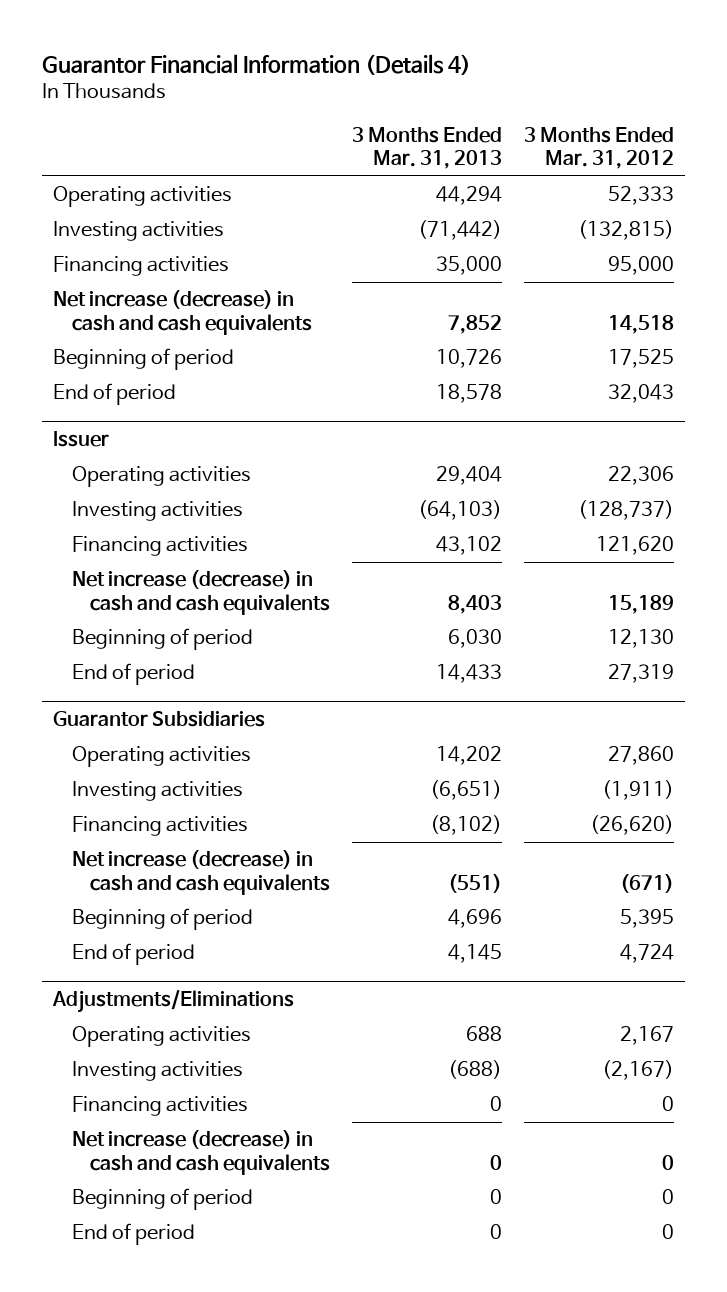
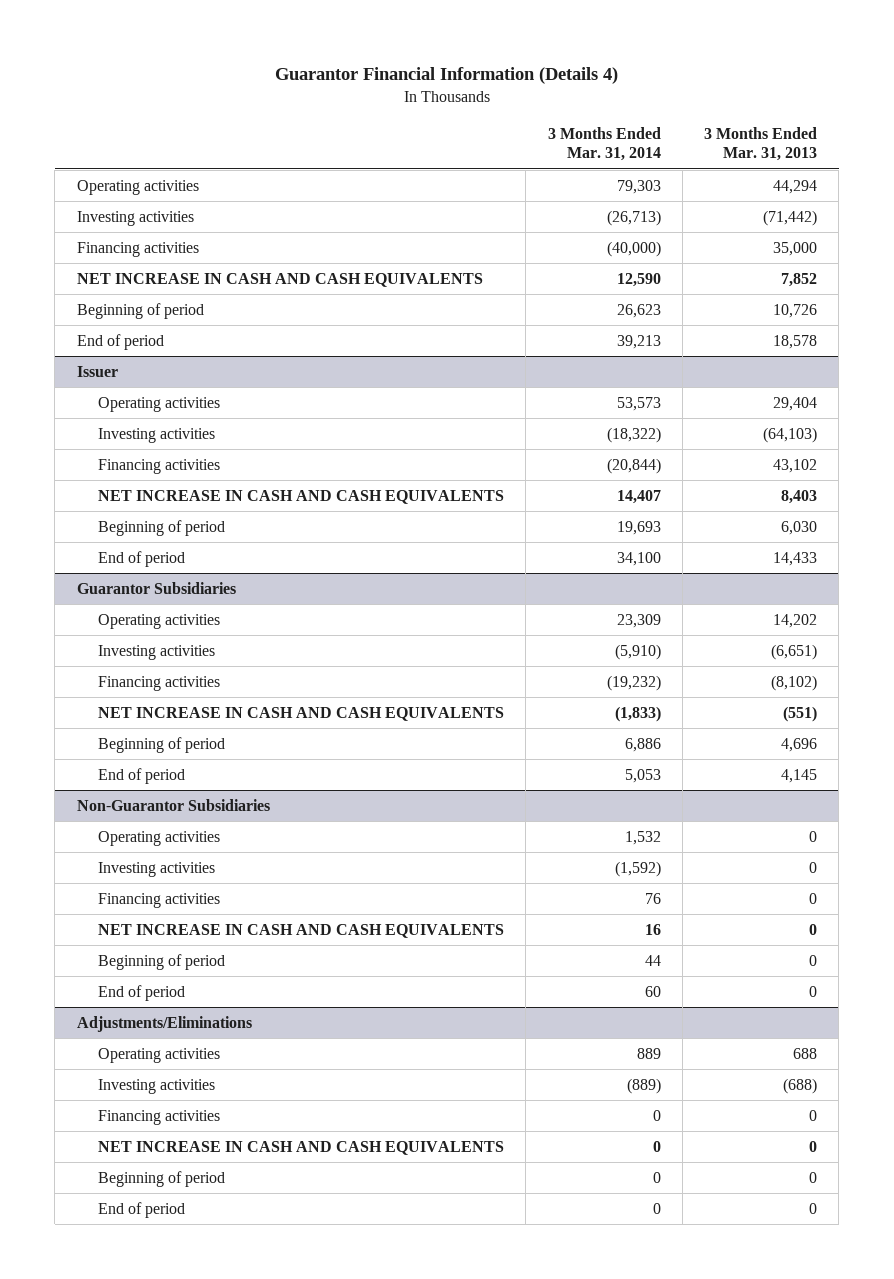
- | 3 Months Ended Mar. 31, 2013 | 3 Months Ended Mar. 31, 2012
+ | 3 Months Ended Mar. 31, 2014 | 3 Months Ended Mar. 31, 2013
- Net increase (decrease) in cash and cash equivalents | 7,852 | 14,518
+ NET INCREASE IN CASH AND CASH EQUIVALENTS | 12,590 | 7,852
@ Issuer
- Net increase (decrease) in cash and cash equivalents | 8,403 | 15,189
+ NET INCREASE IN CASH AND CASH EQUIVALENTS | 14,407 | 8,403
@ Guarantor Subsidiaries
- Net increase (decrease) in cash and cash equivalents | (551) | (671)
+ NET INCREASE IN CASH AND CASH EQUIVALENTS | (1,833) | (551)
+ Non-Guarantor Subsidiaries
+ Operating activities | 1,532 | 0
+ Investing activities | (1,592) | 0
+ Financing activities | 76 | 0
+ NET INCREASE IN CASH AND CASH EQUIVALENTS | 16 | 0
+ Beginning of period | 44 | 0
+ End of period | 60 | 0
@ Adjustments/Eliminations
- Net increase (decrease) in cash and cash equivalents | 0 | 0
+ NET INCREASE IN CASH AND CASH EQUIVALENTS | 0 | 0

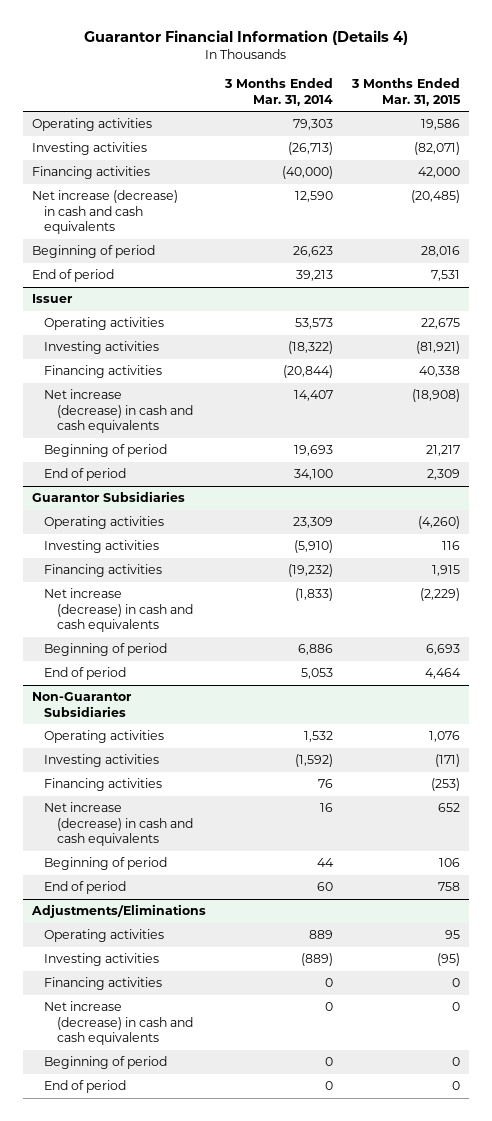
- | 3 Months Ended Mar. 31, 2014 | 3 Months Ended Mar. 31, 2013
+ | 3 Months Ended Mar. 31, 2014 | 3 Months Ended Mar. 31, 2015
- NET INCREASE IN CASH AND CASH EQUIVALENTS | 12,590 | 7,852
+ Net increase (decrease) in cash and cash equivalents | 12,590 | (20,485)
@ Issuer
- NET INCREASE IN CASH AND CASH EQUIVALENTS | 14,407 | 8,403
+ Net increase (decrease) in cash and cash equivalents | 14,407 | (18,908)
@ Guarantor Subsidiaries
- NET INCREASE IN CASH AND CASH EQUIVALENTS | (1,833) | (551)
+ Net increase (decrease) in cash and cash equivalents | (1,833) | (2,229)
@ Non-Guarantor Subsidiaries
- NET INCREASE IN CASH AND CASH EQUIVALENTS | 16 | 0
+ Net increase (decrease) in cash and cash equivalents | 16 | 652
@ Adjustments/Eliminations
- NET INCREASE IN CASH AND CASH EQUIVALENTS | 0 | 0
+ Net increase (decrease) in cash and cash equivalents | 0 | 0

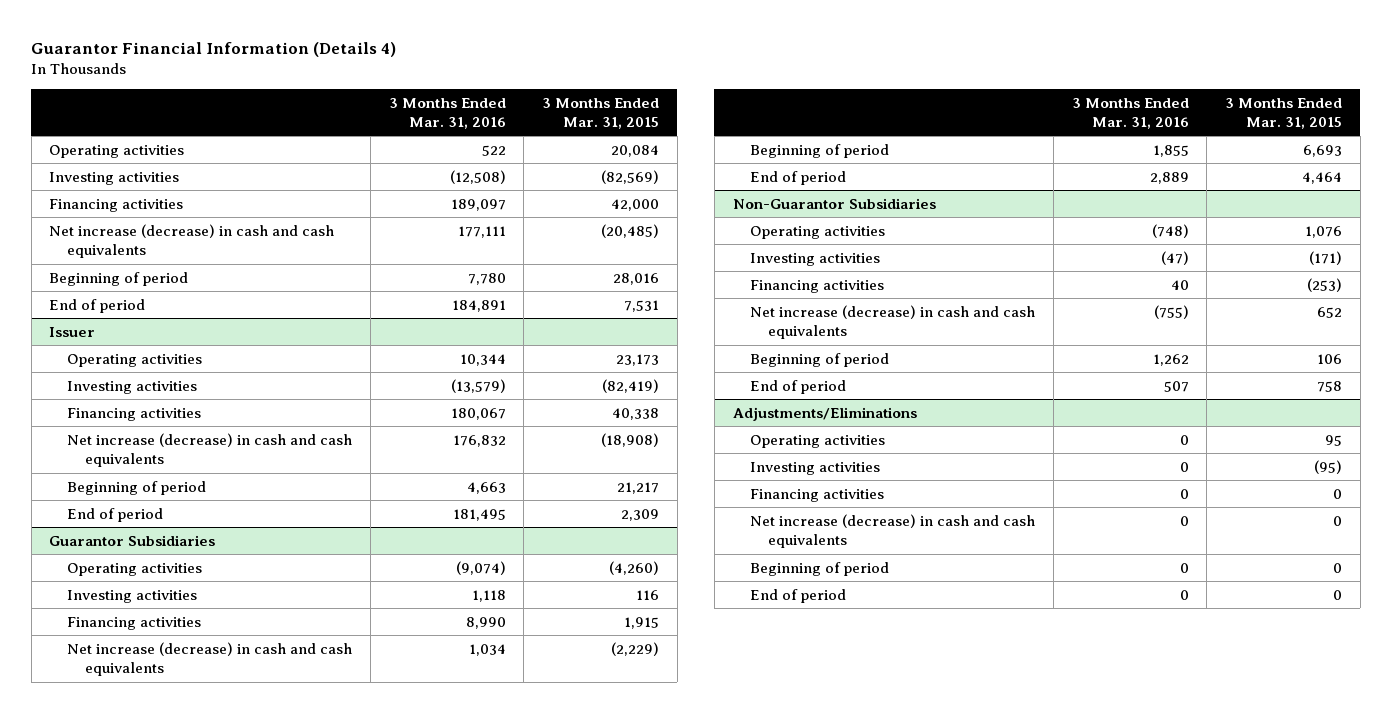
- | 3 Months Ended Mar. 31, 2014 | 3 Months Ended Mar. 31, 2015
+ | 3 Months Ended Mar. 31, 2016 | 3 Months Ended Mar. 31, 2015
- Operating activities | 79,303 | 19,586
- Investing activities | (26,713) | (82,071)
+ Operating activities | 522 | 20,084
+ Investing activities | (12,508) | (82,569)
@ Issuer
- Operating activities | 53,573 | 22,675
- Investing activities | (18,322) | (81,921)
+ Operating activities | 10,344 | 23,173
+ Investing activities | (13,579) | (82,419)

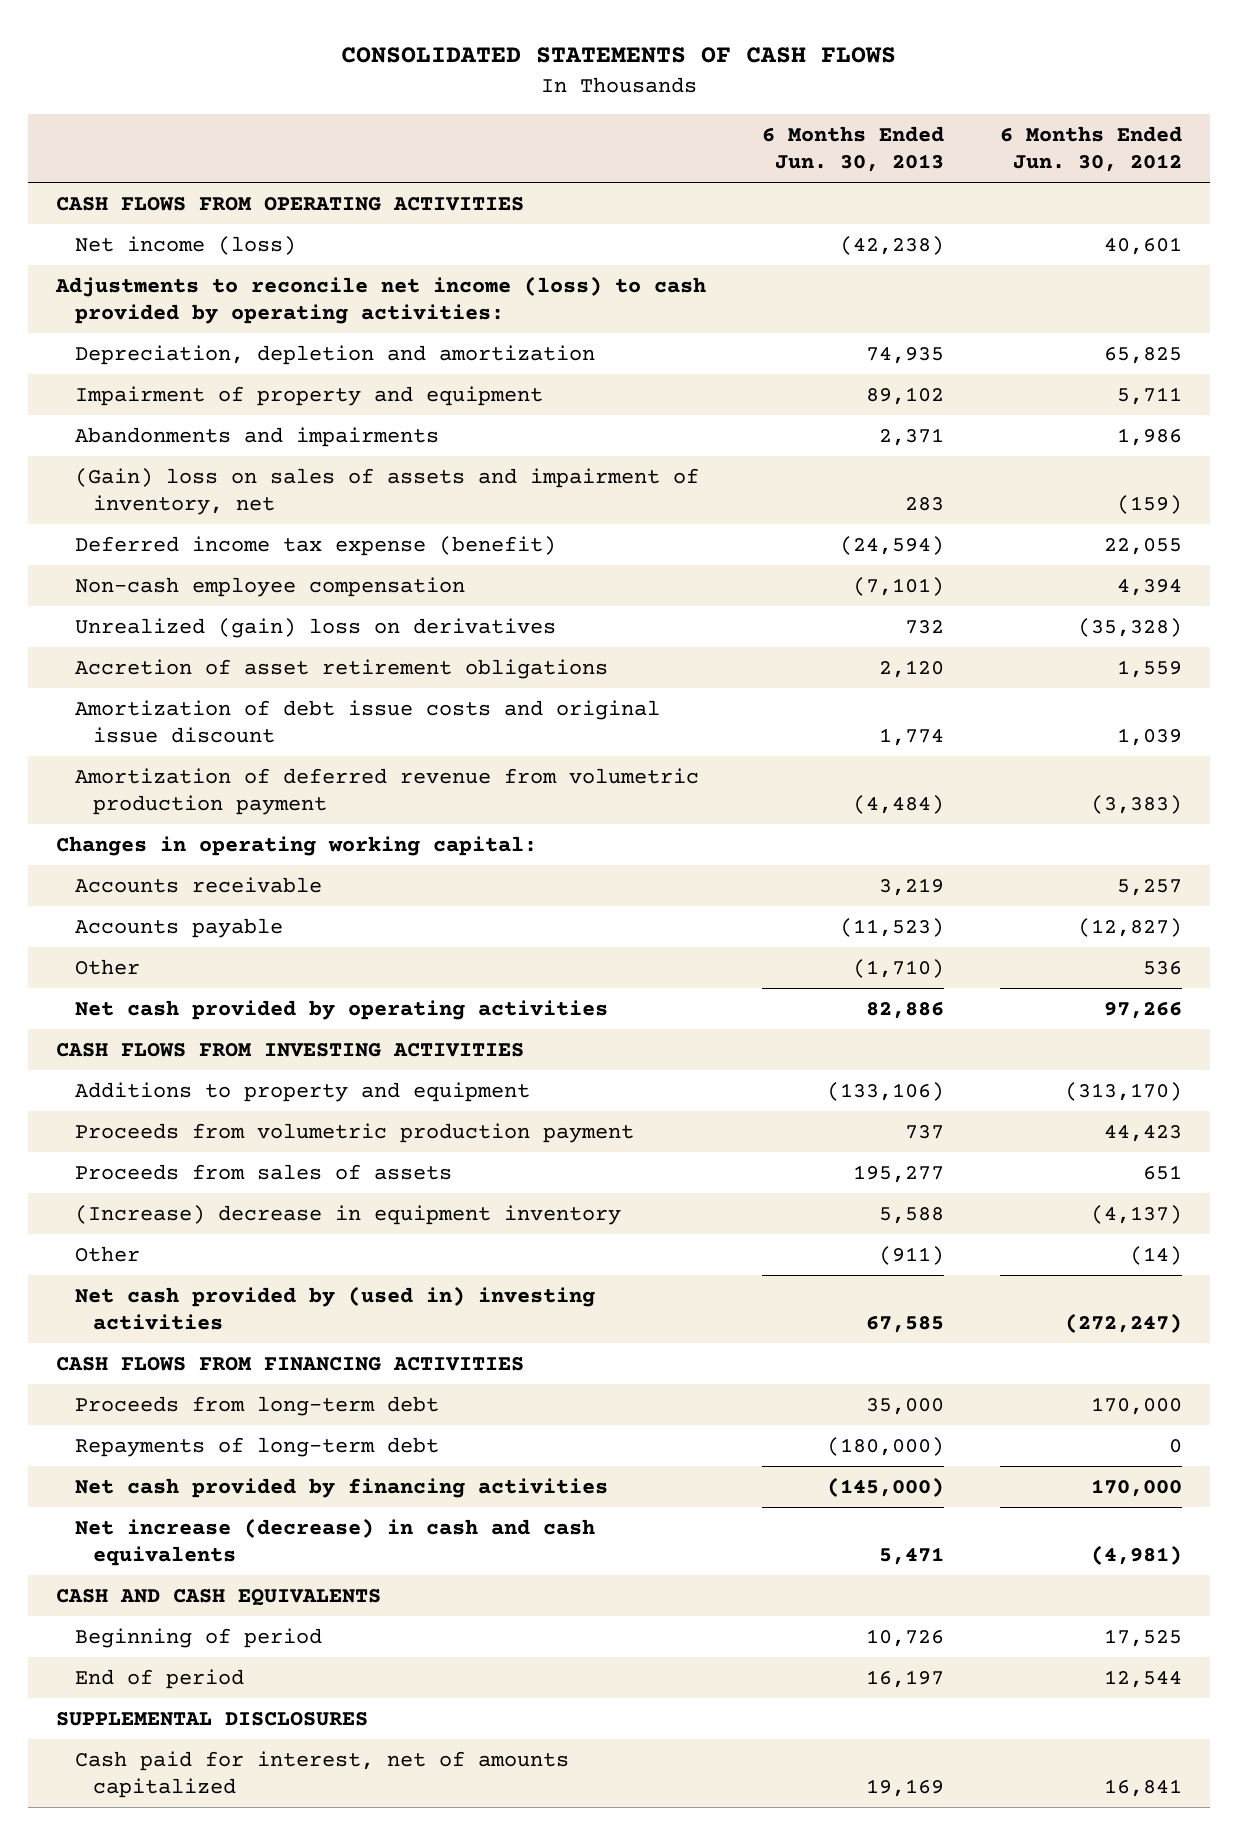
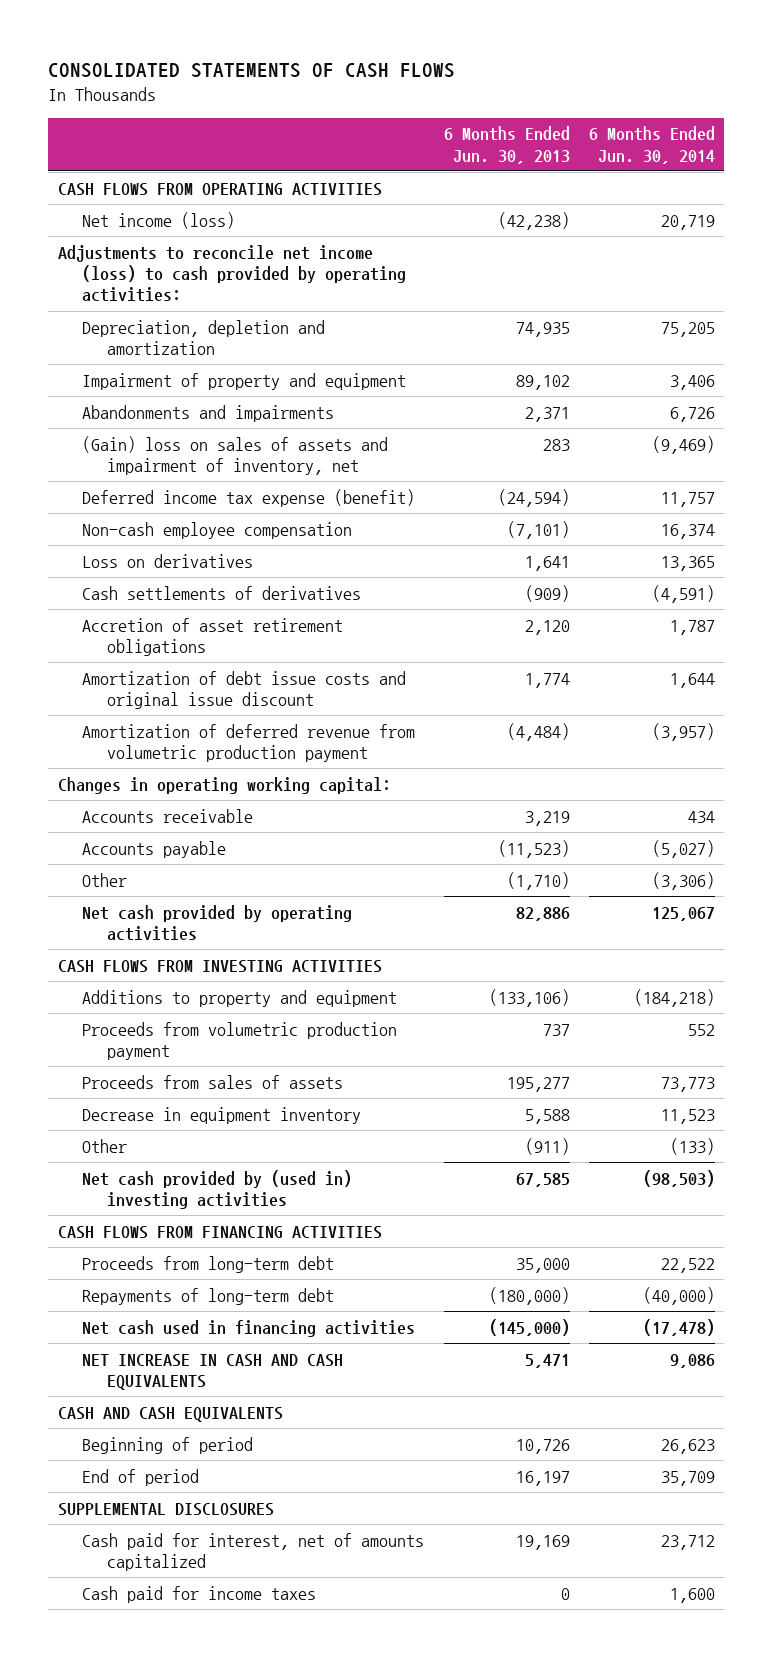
- | 6 Months Ended Jun. 30, 2013 | 6 Months Ended Jun. 30, 2012
+ | 6 Months Ended Jun. 30, 2013 | 6 Months Ended Jun. 30, 2014
- Unrealized (gain) loss on derivatives | 732 | (35,328)
+ Loss on derivatives | 1,641 | 13,365
+ Cash settlements of derivatives | (909) | (4,591)
- (Increase) decrease in equipment inventory | 5,588 | (4,137)
+ Decrease in equipment inventory | 5,588 | 11,523
- Net cash provided by financing activities | (145,000) | 170,000
- Net increase (decrease) in cash and cash equivalents | 5,471 | (4,981)
+ Net cash used in financing activities | (145,000) | (17,478)
+ NET INCREASE IN CASH AND CASH EQUIVALENTS | 5,471 | 9,086
+ Cash paid for income taxes | 0 | 1,600

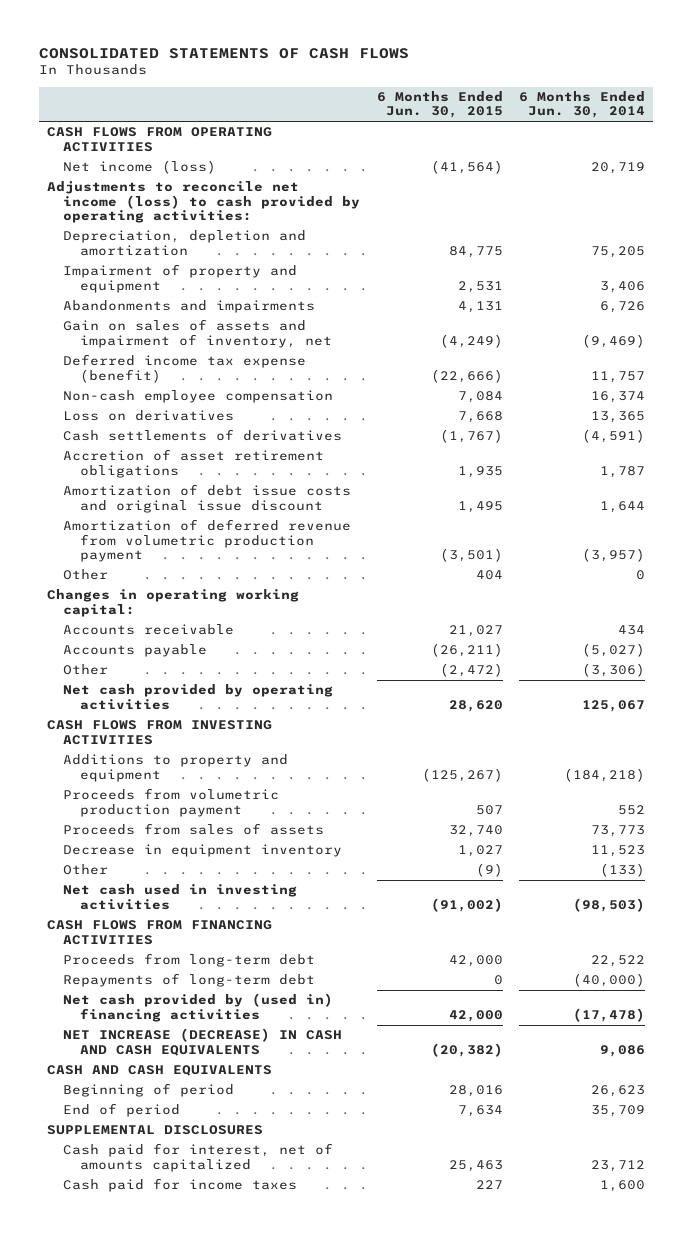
- | 6 Months Ended Jun. 30, 2013 | 6 Months Ended Jun. 30, 2014
+ | 6 Months Ended Jun. 30, 2015 | 6 Months Ended Jun. 30, 2014
- (Gain) loss on sales of assets and impairment of inventory, net | 283 | (9,469)
+ Gain on sales of assets and impairment of inventory, net | (4,249) | (9,469)
+ Other | 404 | 0
- Net cash provided by (used in) investing activities | 67,585 | (98,503)
+ Net cash used in investing activities | (91,002) | (98,503)
- Net cash used in financing activities | (145,000) | (17,478)
- NET INCREASE IN CASH AND CASH EQUIVALENTS | 5,471 | 9,086
+ Net cash provided by (used in) financing activities | 42,000 | (17,478)
+ NET INCREASE (DECREASE) IN CASH AND CASH EQUIVALENTS | (20,382) | 9,086

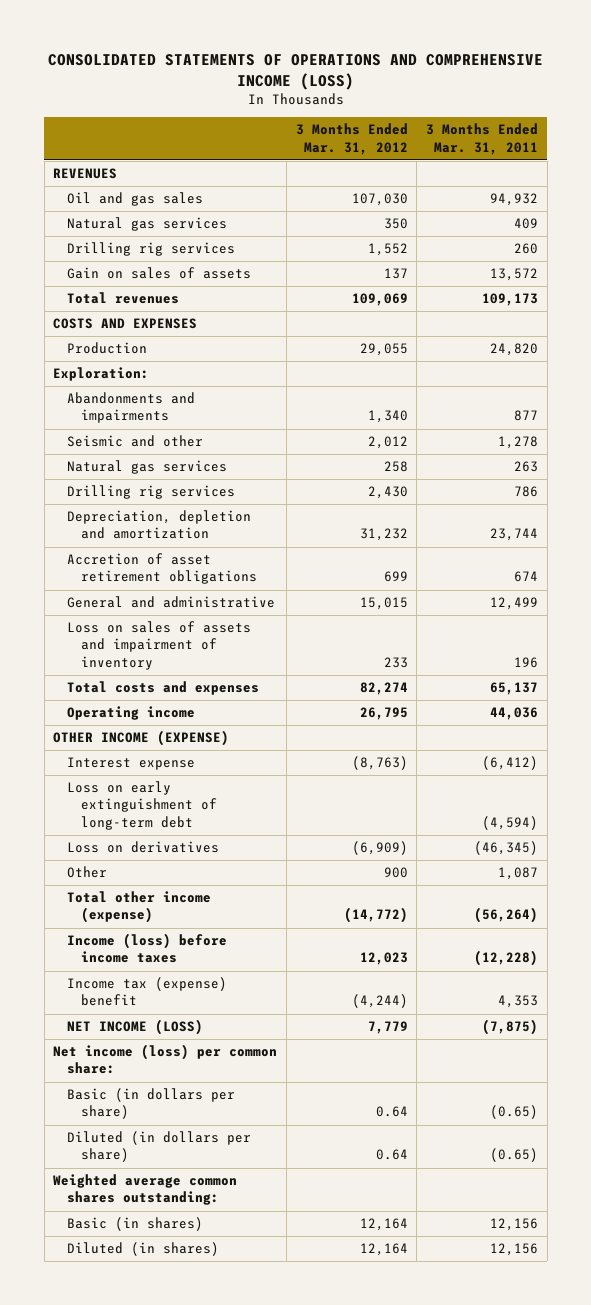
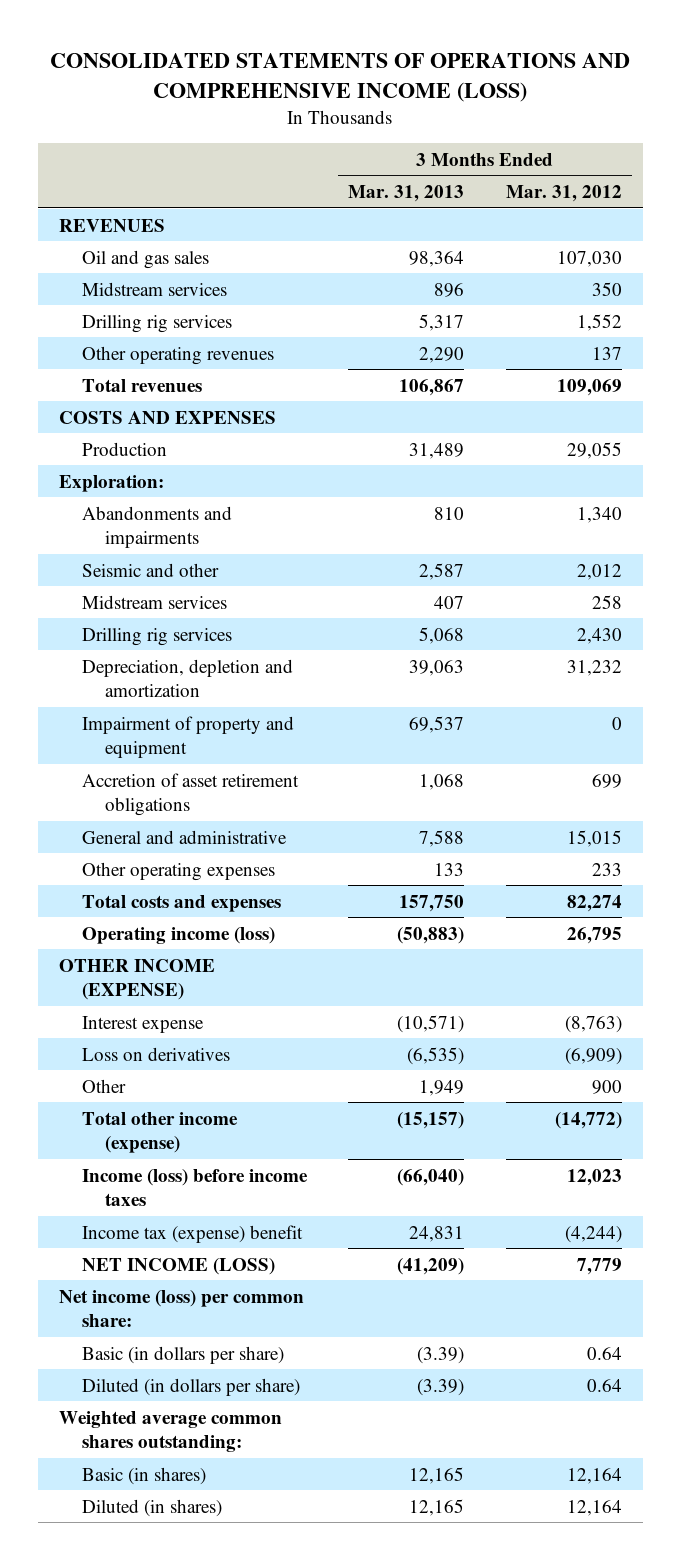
- | 3 Months Ended Mar. 31, 2012 | 3 Months Ended Mar. 31, 2011
+ | 3 Months Ended Mar. 31, 2013 | 3 Months Ended Mar. 31, 2012
- Natural gas services | 350 | 409
+ Midstream services | 896 | 350
- Gain on sales of assets | 137 | 13,572
+ Other operating revenues | 2,290 | 137
- Natural gas services | 258 | 263
+ Midstream services | 407 | 258
+ Impairment of property and equipment | 69,537 | 0
- Loss on sales of assets and impairment of inventory | 233 | 196
+ Other operating expenses | 133 | 233
- Operating income | 26,795 | 44,036
+ Operating income (loss) | (50,883) | 26,795
- Loss on early extinguishment of long-term debt | | (4,594)

